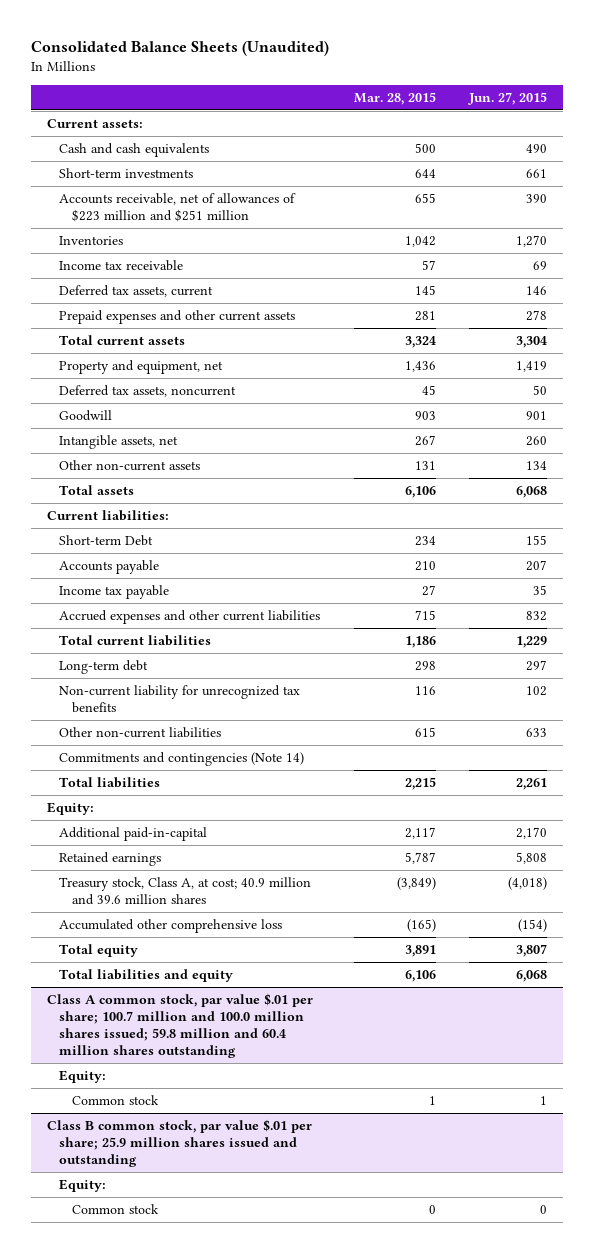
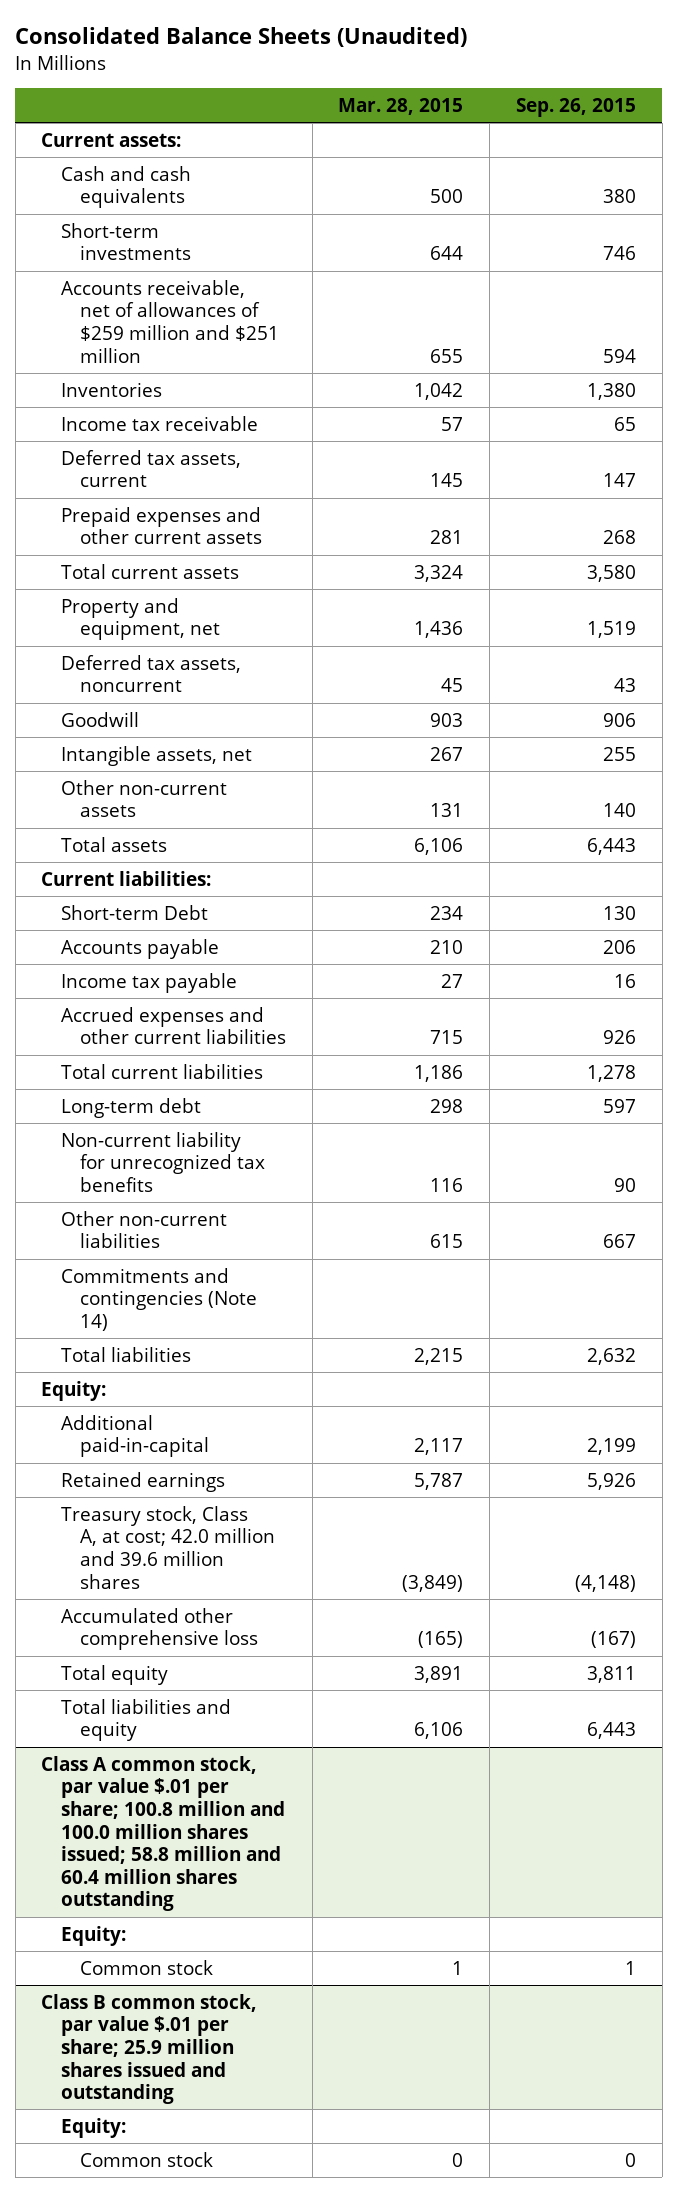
- | Mar. 28, 2015 | Jun. 27, 2015
+ | Mar. 28, 2015 | Sep. 26, 2015
- Accounts receivable, net of allowances of $223 million and $251 million | 655 | 390
+ Accounts receivable, net of allowances of $259 million and $251 million | 655 | 594
- Treasury stock, Class A, at cost; 40.9 million and 39.6 million shares | (3,849) | (4,018)
+ Treasury stock, Class A, at cost; 42.0 million and 39.6 million shares | (3,849) | (4,148)
- Class A common stock, par value $.01 per share; 100.7 million and 100.0 million shares issued; 59.8 million and 60.4 million shares outstanding
+ Class A common stock, par value $.01 per share; 100.8 million and 100.0 million shares issued; 58.8 million and 60.4 million shares outstanding

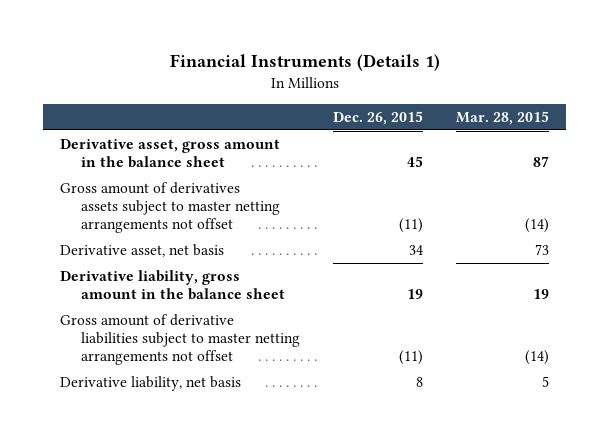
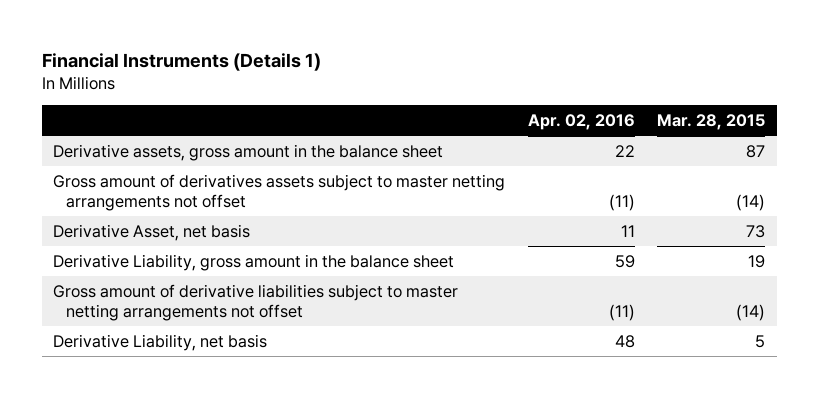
- | Dec. 26, 2015 | Mar. 28, 2015
+ | Apr. 02, 2016 | Mar. 28, 2015
- Derivative asset, gross amount in the balance sheet | 45 | 87
+ Derivative assets, gross amount in the balance sheet | 22 | 87
- Derivative asset, net basis | 34 | 73
- Derivative liability, gross amount in the balance sheet | 19 | 19
+ Derivative Asset, net basis | 11 | 73
+ Derivative Liability, gross amount in the balance sheet | 59 | 19
- Derivative liability, net basis | 8 | 5
+ Derivative Liability, net basis | 48 | 5

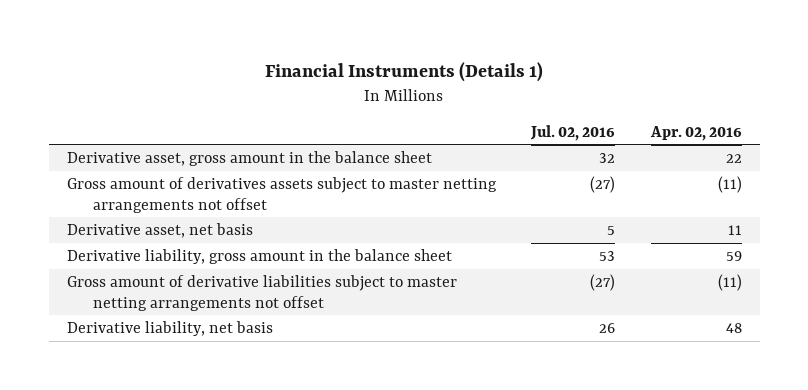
- | Apr. 02, 2016 | Mar. 28, 2015
+ | Jul. 02, 2016 | Apr. 02, 2016
- Derivative assets, gross amount in the balance sheet | 22 | 87
+ Derivative asset, gross amount in the balance sheet | 32 | 22
- Derivative Asset, net basis | 11 | 73
- Derivative Liability, gross amount in the balance sheet | 59 | 19
+ Derivative asset, net basis | 5 | 11
+ Derivative liability, gross amount in the balance sheet | 53 | 59
- Derivative Liability, net basis | 48 | 5
+ Derivative liability, net basis | 26 | 48

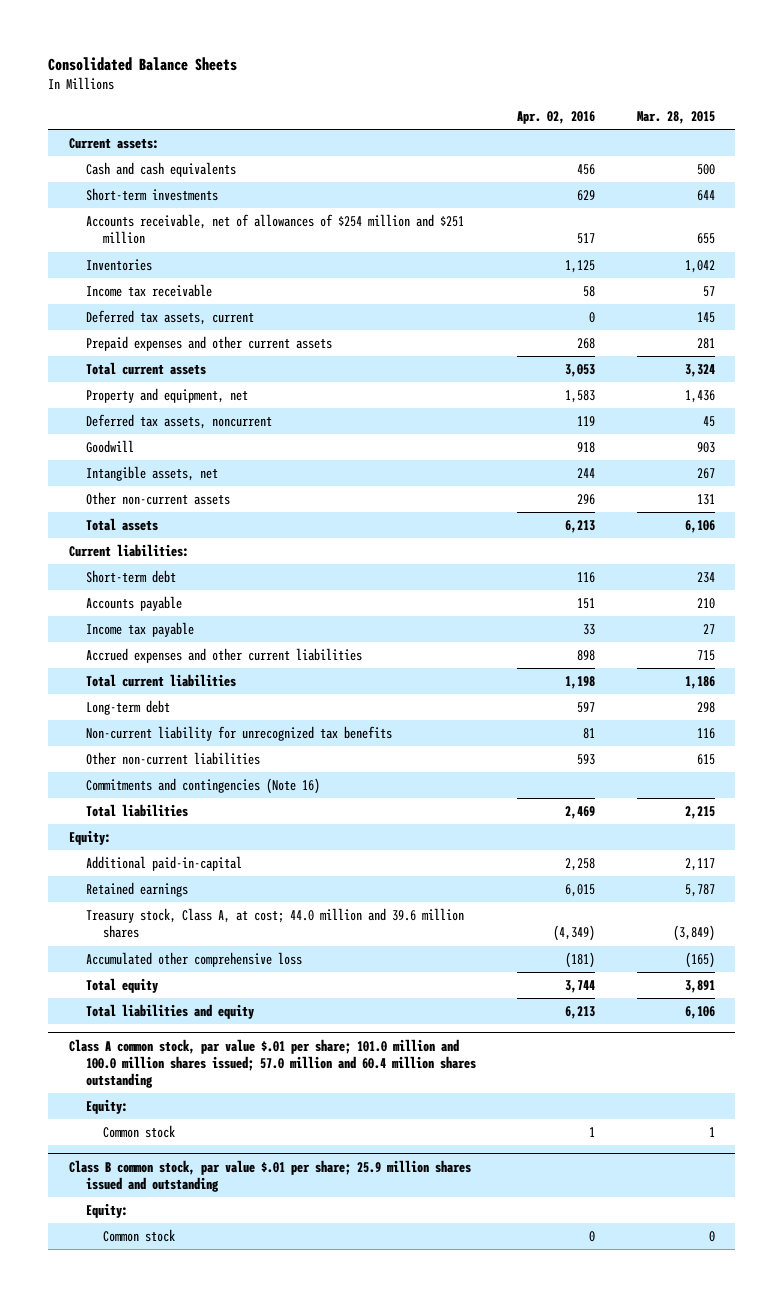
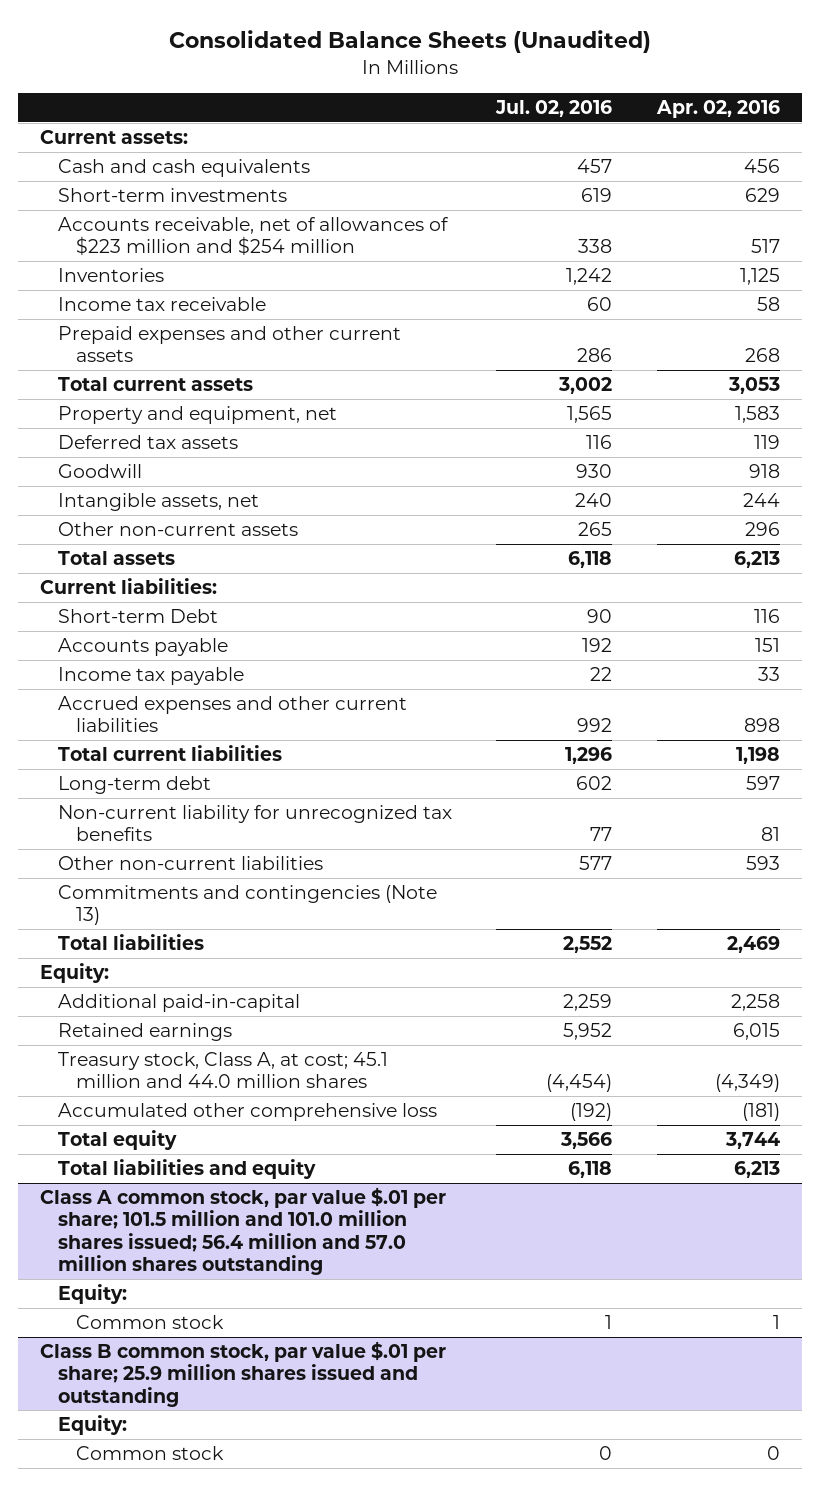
- Consolidated Balance Sheets
+ Consolidated Balance Sheets (Unaudited)
- | Apr. 02, 2016 | Mar. 28, 2015
+ | Jul. 02, 2016 | Apr. 02, 2016
- Accounts receivable, net of allowances of $254 million and $251 million | 517 | 655
+ Accounts receivable, net of allowances of $223 million and $254 million | 338 | 517
- Deferred tax assets, current | 0 | 145
- Deferred tax assets, noncurrent | 119 | 45
+ Deferred tax assets | 116 | 119
- Short-term debt | 116 | 234
+ Short-term Debt | 90 | 116
- Commitments and contingencies (Note 16)
+ Commitments and contingencies (Note 13)
- Treasury stock, Class A, at cost; 44.0 million and 39.6 million shares | (4,349) | (3,849)
+ Treasury stock, Class A, at cost; 45.1 million and 44.0 million shares | (4,454) | (4,349)
- Class A common stock, par value $.01 per share; 101.0 million and 100.0 million shares issued; 57.0 million and 60.4 million shares outstanding
+ Class A common stock, par value $.01 per share; 101.5 million and 101.0 million shares issued; 56.4 million and 57.0 million shares outstanding

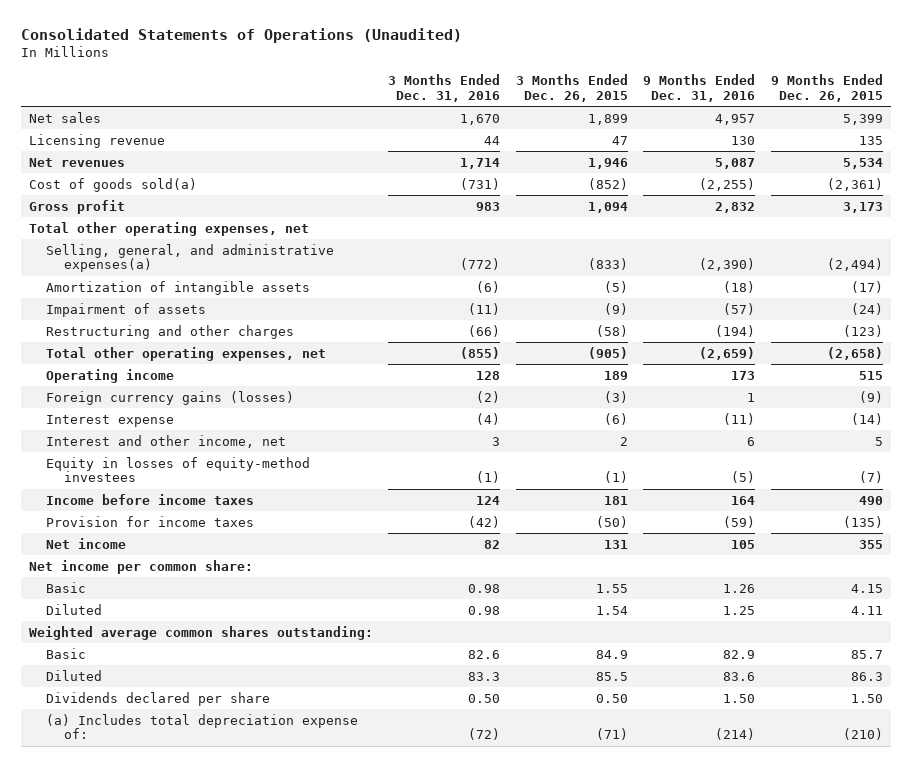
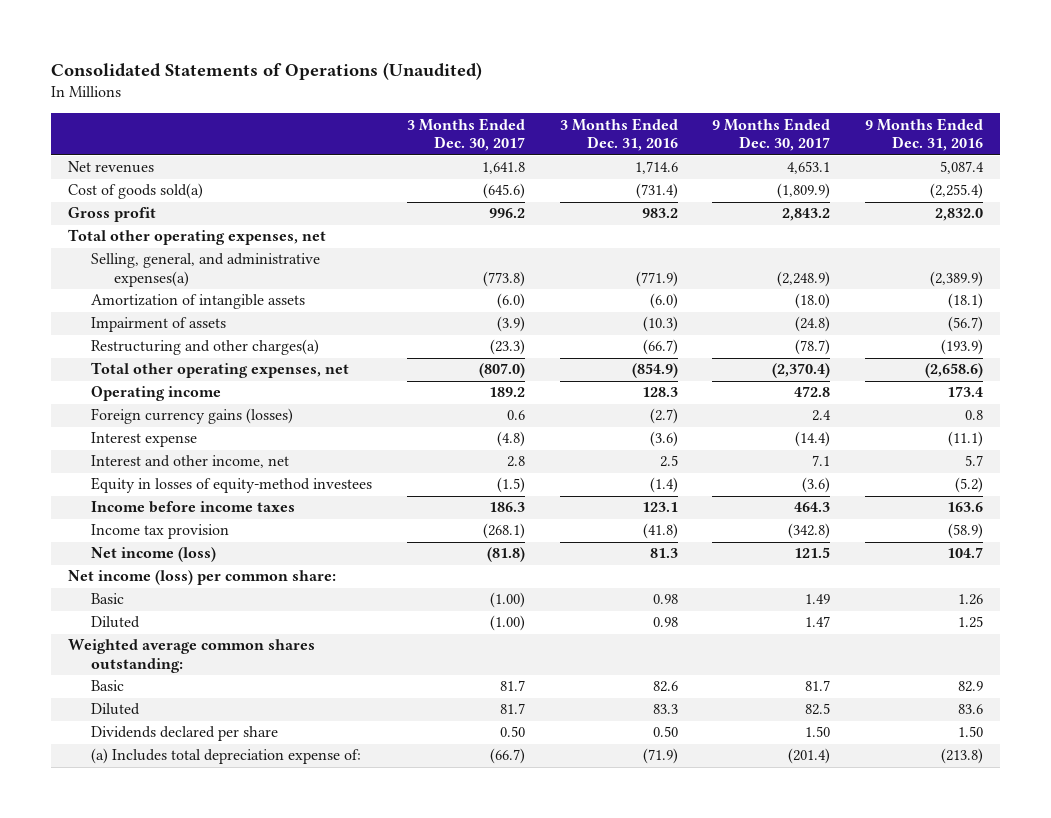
- | 3 Months Ended Dec. 31, 2016 | 3 Months Ended Dec. 26, 2015 | 9 Months Ended Dec. 31, 2016 | 9 Months Ended Dec. 26, 2015
+ | 3 Months Ended Dec. 30, 2017 | 3 Months Ended Dec. 31, 2016 | 9 Months Ended Dec. 30, 2017 | 9 Months Ended Dec. 31, 2016
- Net sales | 1,670 | 1,899 | 4,957 | 5,399
- Licensing revenue | 44 | 47 | 130 | 135
- Net revenues | 1,714 | 1,946 | 5,087 | 5,534
- Cost of goods sold(a) | (731) | (852) | (2,255) | (2,361)
- Gross profit | 983 | 1,094 | 2,832 | 3,173
+ Net revenues | 1,641.8 | 1,714.6 | 4,653.1 | 5,087.4
+ Cost of goods sold(a) | (645.6) | (731.4) | (1,809.9) | (2,255.4)
+ Gross profit | 996.2 | 983.2 | 2,843.2 | 2,832.0
- Selling, general, and administrative expenses(a) | (772) | (833) | (2,390) | (2,494)
- Amortization of intangible assets | (6) | (5) | (18) | (17)
- Impairment of assets | (11) | (9) | (57) | (24)
- Restructuring and other charges | (66) | (58) | (194) | (123)
- Total other operating expenses, net | (855) | (905) | (2,659) | (2,658)
- Operating income | 128 | 189 | 173 | 515
- Foreign currency gains (losses) | (2) | (3) | 1 | (9)
- Interest expense | (4) | (6) | (11) | (14)
- Interest and other income, net | 3 | 2 | 6 | 5
- Equity in losses of equity-method investees | (1) | (1) | (5) | (7)
- Income before income taxes | 124 | 181 | 164 | 490
- Provision for income taxes | (42) | (50) | (59) | (135)
- Net income | 82 | 131 | 105 | 355
- Net income per common share:
+ Selling, general, and administrative expenses(a) | (773.8) | (771.9) | (2,248.9) | (2,389.9)
+ Amortization of intangible assets | (6.0) | (6.0) | (18.0) | (18.1)
+ Impairment of assets | (3.9) | (10.3) | (24.8) | (56.7)
+ Restructuring and other charges(a) | (23.3) | (66.7) | (78.7) | (193.9)
+ Total other operating expenses, net | (807.0) | (854.9) | (2,370.4) | (2,658.6)
+ Operating income | 189.2 | 128.3 | 472.8 | 173.4
+ Foreign currency gains (losses) | 0.6 | (2.7) | 2.4 | 0.8
+ Interest expense | (4.8) | (3.6) | (14.4) | (11.1)
+ Interest and other income, net | 2.8 | 2.5 | 7.1 | 5.7
+ Equity in losses of equity-method investees | (1.5) | (1.4) | (3.6) | (5.2)
+ Income before income taxes | 186.3 | 123.1 | 464.3 | 163.6
+ Income tax provision | (268.1) | (41.8) | (342.8) | (58.9)
+ Net income (loss) | (81.8) | 81.3 | 121.5 | 104.7
+ Net income (loss) per common share:
- (a) Includes total depreciation expense of: | (72) | (71) | (214) | (210)
+ (a) Includes total depreciation expense of: | (66.7) | (71.9) | (201.4) | (213.8)

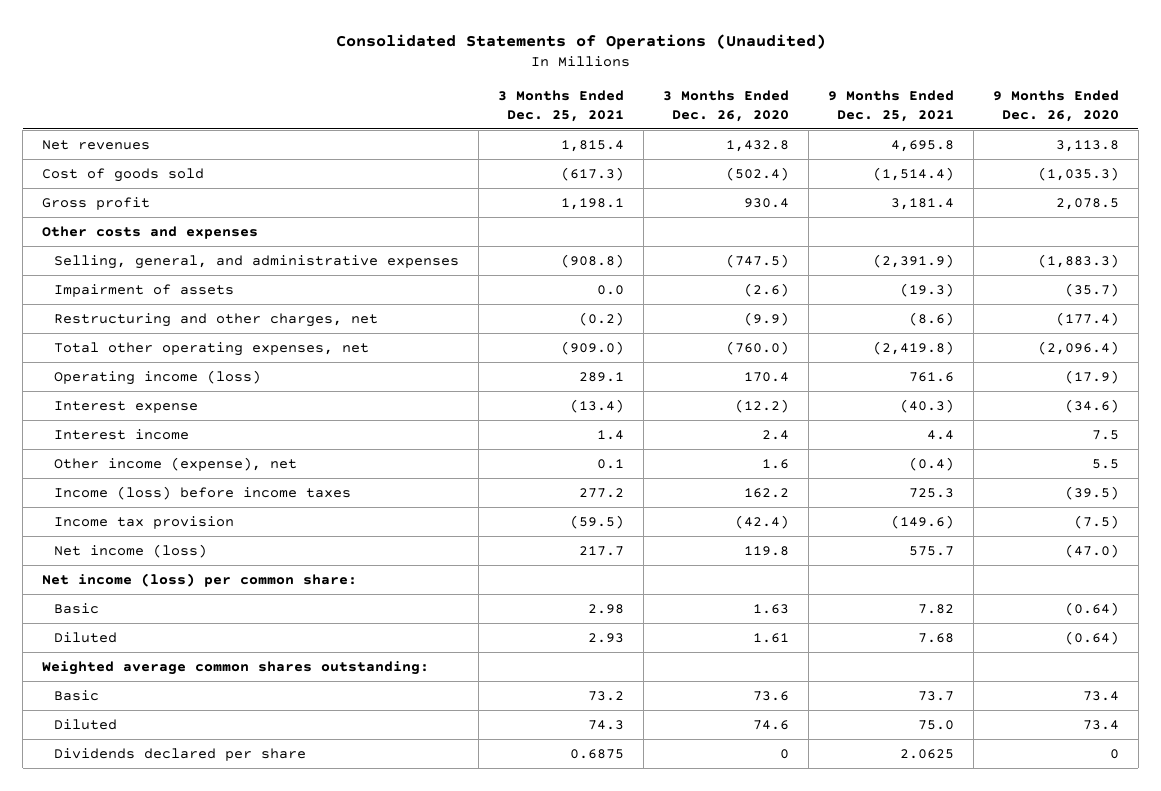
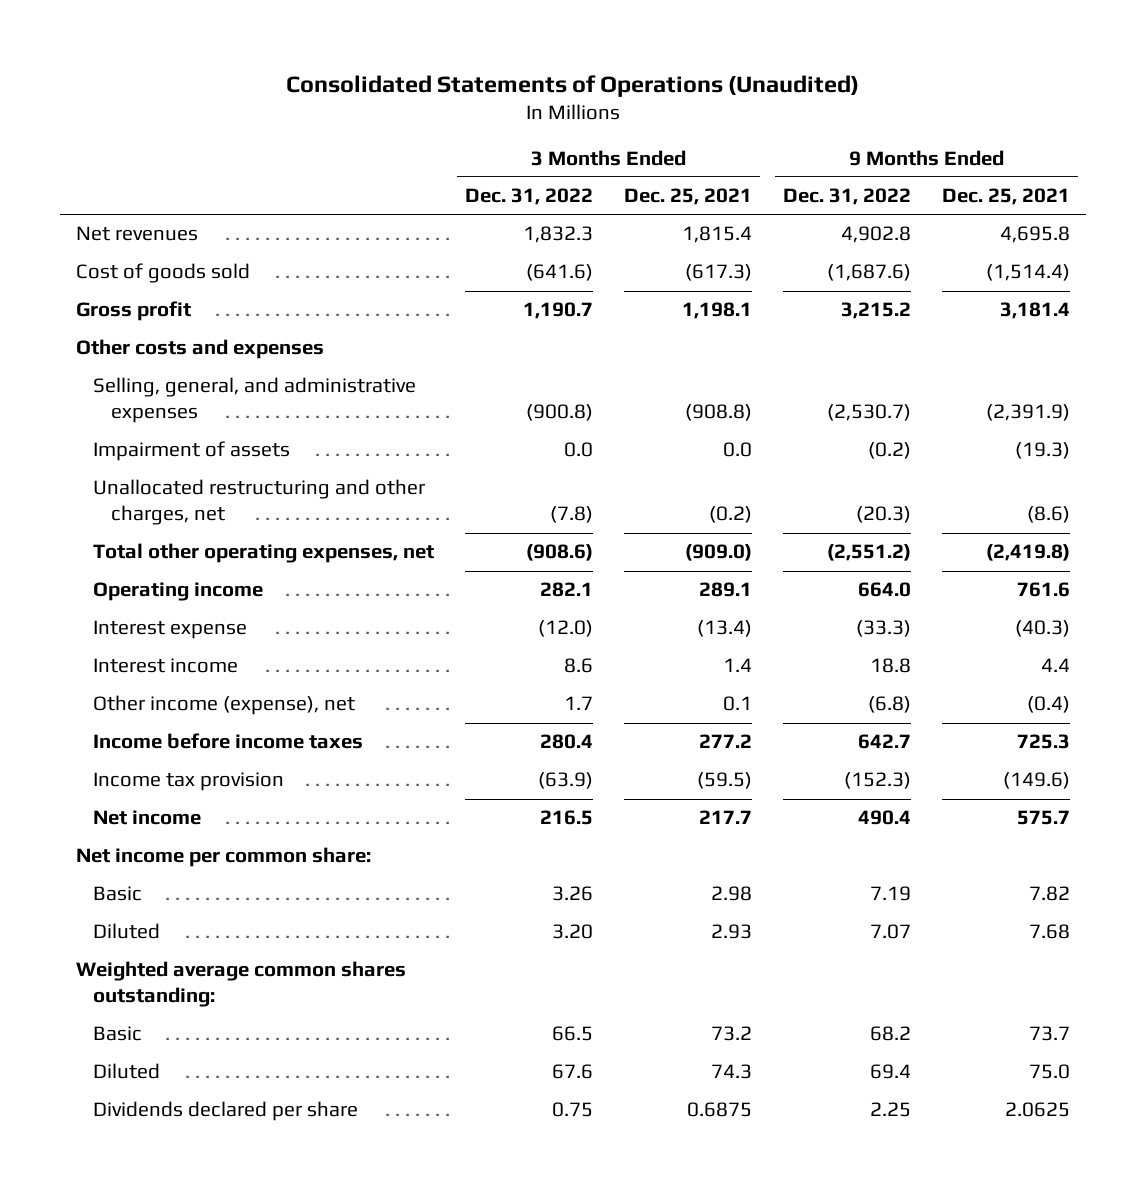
- | 3 Months Ended Dec. 25, 2021 | 3 Months Ended Dec. 26, 2020 | 9 Months Ended Dec. 25, 2021 | 9 Months Ended Dec. 26, 2020
+ | 3 Months Ended Dec. 31, 2022 | 3 Months Ended Dec. 25, 2021 | 9 Months Ended Dec. 31, 2022 | 9 Months Ended Dec. 25, 2021
- Restructuring and other charges, net | (0.2) | (9.9) | (8.6) | (177.4)
+ Unallocated restructuring and other charges, net | (7.8) | (0.2) | (20.3) | (8.6)
- Operating income (loss) | 289.1 | 170.4 | 761.6 | (17.9)
+ Operating income | 282.1 | 289.1 | 664.0 | 761.6
- Income (loss) before income taxes | 277.2 | 162.2 | 725.3 | (39.5)
+ Income before income taxes | 280.4 | 277.2 | 642.7 | 725.3
- Net income (loss) | 217.7 | 119.8 | 575.7 | (47.0)
- Net income (loss) per common share:
+ Net income | 216.5 | 217.7 | 490.4 | 575.7
+ Net income per common share:

